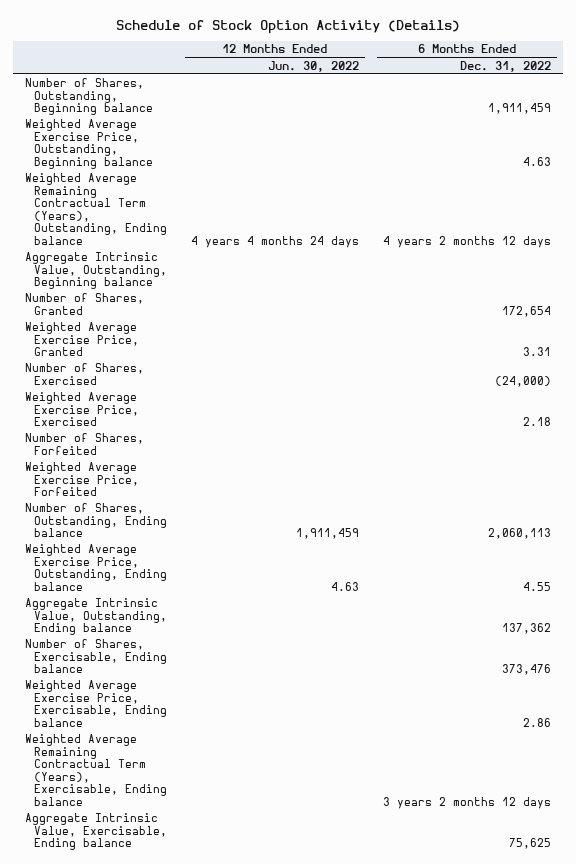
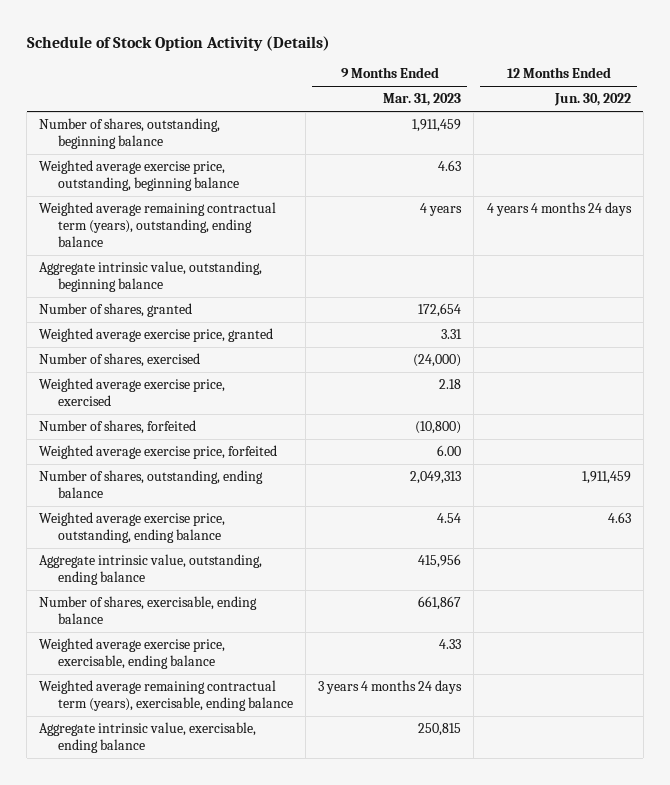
- | 12 Months Ended Jun. 30, 2022 | 6 Months Ended Dec. 31, 2022
+ | 9 Months Ended Mar. 31, 2023 | 12 Months Ended Jun. 30, 2022
- Number of Shares, Outstanding, Beginning balance | | 1,911,459
- Weighted Average Exercise Price, Outstanding, Beginning balance | | 4.63
- Weighted Average Remaining Contractual Term (Years), Outstanding, Ending balance | 4 years 4 months 24 days | 4 years 2 months 12 days
- Aggregate Intrinsic Value, Outstanding, Beginning balance
- Number of Shares, Granted | | 172,654
- Weighted Average Exercise Price, Granted | | 3.31
- Number of Shares, Exercised | | (24,000)
- Weighted Average Exercise Price, Exercised | | 2.18
- Number of Shares, Forfeited
- Weighted Average Exercise Price, Forfeited
- Number of Shares, Outstanding, Ending balance | 1,911,459 | 2,060,113
- Weighted Average Exercise Price, Outstanding, Ending balance | 4.63 | 4.55
- Aggregate Intrinsic Value, Outstanding, Ending balance | | 137,362
- Number of Shares, Exercisable, Ending balance | | 373,476
- Weighted Average Exercise Price, Exercisable, Ending balance | | 2.86
- Weighted Average Remaining Contractual Term (Years), Exercisable, Ending balance | | 3 years 2 months 12 days
- Aggregate Intrinsic Value, Exercisable, Ending balance | | 75,625
+ Number of shares, outstanding, beginning balance | 1,911,459 |
+ Weighted average exercise price, outstanding, beginning balance | 4.63 |
+ Weighted average remaining contractual term (years), outstanding, ending balance | 4 years | 4 years 4 months 24 days
+ Aggregate intrinsic value, outstanding, beginning balance
+ Number of shares, granted | 172,654 |
+ Weighted average exercise price, granted | 3.31 |
+ Number of shares, exercised | (24,000) |
+ Weighted average exercise price, exercised | 2.18 |
+ Number of shares, forfeited | (10,800) |
+ Weighted average exercise price, forfeited | 6.00 |
+ Number of shares, outstanding, ending balance | 2,049,313 | 1,911,459
+ Weighted average exercise price, outstanding, ending balance | 4.54 | 4.63
+ Aggregate intrinsic value, outstanding, ending balance | 415,956 |
+ Number of shares, exercisable, ending balance | 661,867 |
+ Weighted average exercise price, exercisable, ending balance | 4.33 |
+ Weighted average remaining contractual term (years), exercisable, ending balance | 3 years 4 months 24 days |
+ Aggregate intrinsic value, exercisable, ending balance | 250,815 |

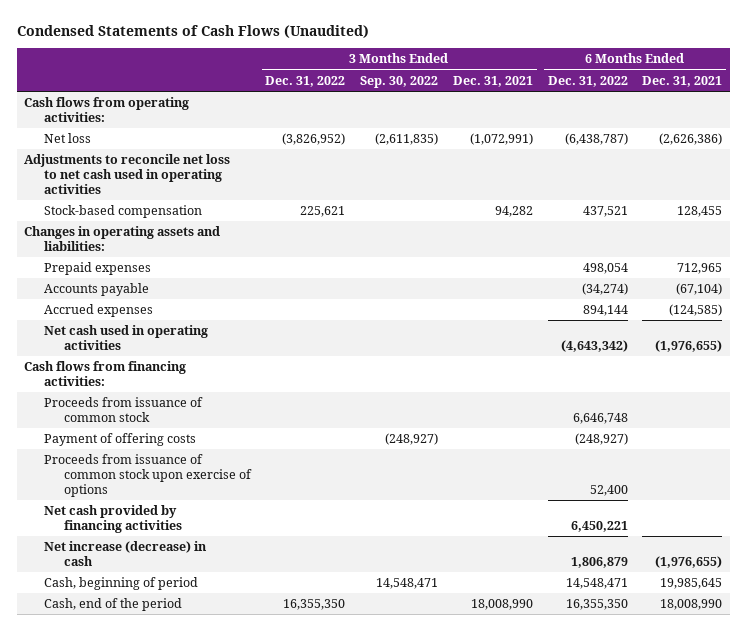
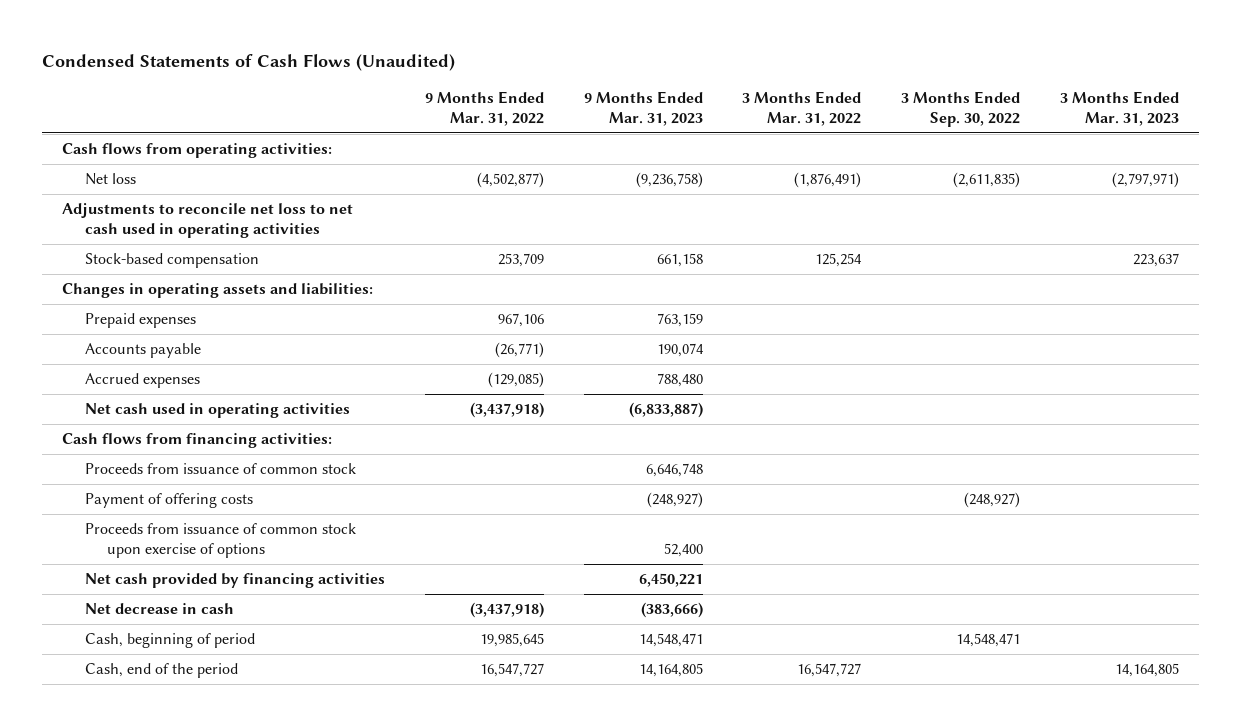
- | 3 Months Ended Dec. 31, 2022 | 3 Months Ended Sep. 30, 2022 | 3 Months Ended Dec. 31, 2021 | 6 Months Ended Dec. 31, 2022 | 6 Months Ended Dec. 31, 2021
+ | 9 Months Ended Mar. 31, 2022 | 9 Months Ended Mar. 31, 2023 | 3 Months Ended Mar. 31, 2022 | 3 Months Ended Sep. 30, 2022 | 3 Months Ended Mar. 31, 2023
- Net increase (decrease) in cash | | | | 1,806,879 | (1,976,655)
+ Net decrease in cash | (3,437,918) | (383,666) | | |

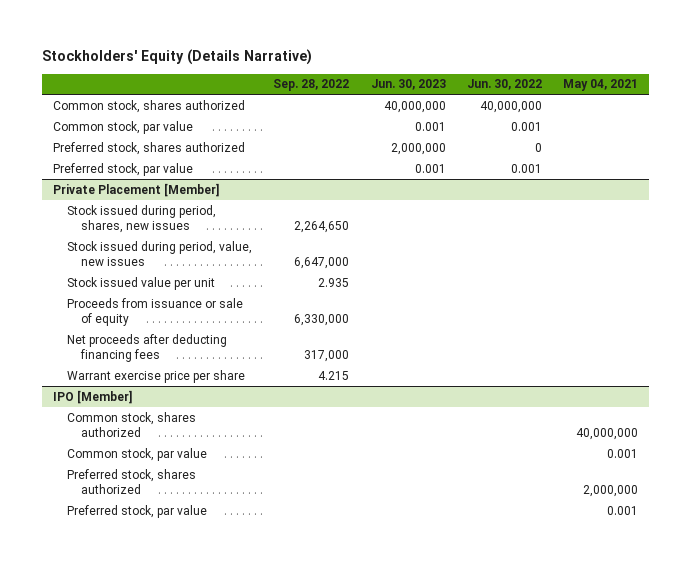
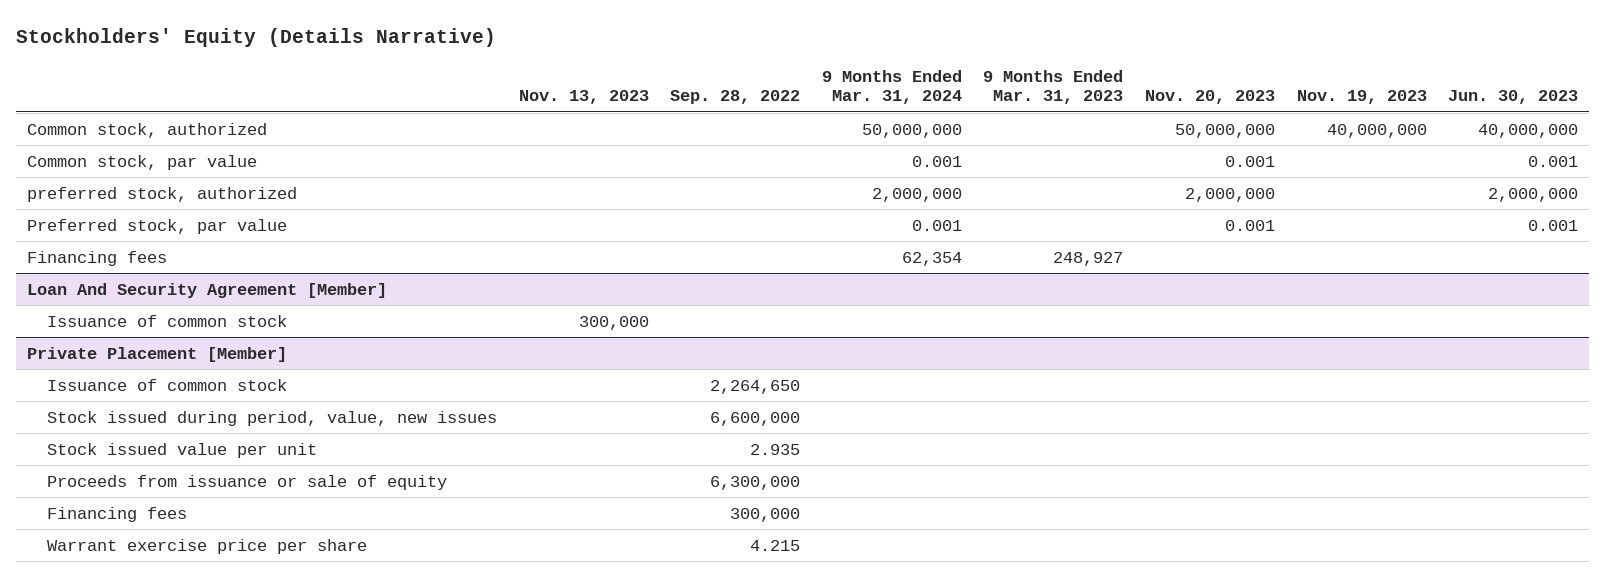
- | Sep. 28, 2022 | Jun. 30, 2023 | Jun. 30, 2022 | May 04, 2021
+ | Nov. 13, 2023 | Sep. 28, 2022 | 9 Months Ended Mar. 31, 2024 | 9 Months Ended Mar. 31, 2023 | Nov. 20, 2023 | Nov. 19, 2023 | Jun. 30, 2023
- Common stock, shares authorized | | 40,000,000 | 40,000,000 |
+ Common stock, authorized | | | 50,000,000 | | 50,000,000 | 40,000,000 | 40,000,000
- Preferred stock, shares authorized | | 2,000,000 | 0 |
+ preferred stock, authorized | | | 2,000,000 | | 2,000,000 | | 2,000,000
+ Financing fees | | | 62,354 | 248,927 | | |
+ Loan And Security Agreement [Member]
+ Issuance of common stock | 300,000 | | | | | |
@ Private Placement [Member]
- Stock issued during period, shares, new issues | 2,264,650 | | |
- Stock issued during period, value, new issues | 6,647,000 | | |
+ Issuance of common stock | | 2,264,650 | | | | |
+ Stock issued during period, value, new issues | | 6,600,000 | | | | |
- Proceeds from issuance or sale of equity | 6,330,000 | | |
- Net proceeds after deducting financing fees | 317,000 | | |
+ Proceeds from issuance or sale of equity | | 6,300,000 | | | | |
+ Financing fees | | 300,000 | | | | |
- IPO [Member]
- Common stock, shares authorized | | | | 40,000,000
- Common stock, par value | | | | 0.001
- Preferred stock, shares authorized | | | | 2,000,000
- Preferred stock, par value | | | | 0.001

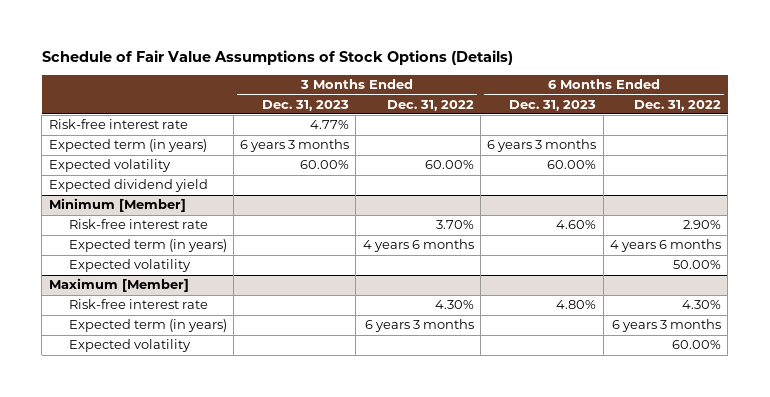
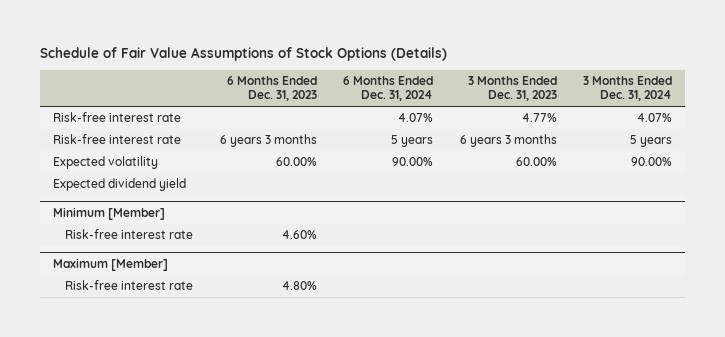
- | 3 Months Ended Dec. 31, 2023 | 3 Months Ended Dec. 31, 2022 | 6 Months Ended Dec. 31, 2023 | 6 Months Ended Dec. 31, 2022
+ | 6 Months Ended Dec. 31, 2023 | 6 Months Ended Dec. 31, 2024 | 3 Months Ended Dec. 31, 2023 | 3 Months Ended Dec. 31, 2024
- Expected term (in years) | 6 years 3 months | | 6 years 3 months |
+ Risk-free interest rate | 6 years 3 months | 5 years | 6 years 3 months | 5 years
@ Minimum [Member]
- Expected term (in years) | | 4 years 6 months | | 4 years 6 months
- Expected volatility | | | | 50.00%
@ Maximum [Member]
- Expected term (in years) | | 6 years 3 months | | 6 years 3 months
- Expected volatility | | | | 60.00%

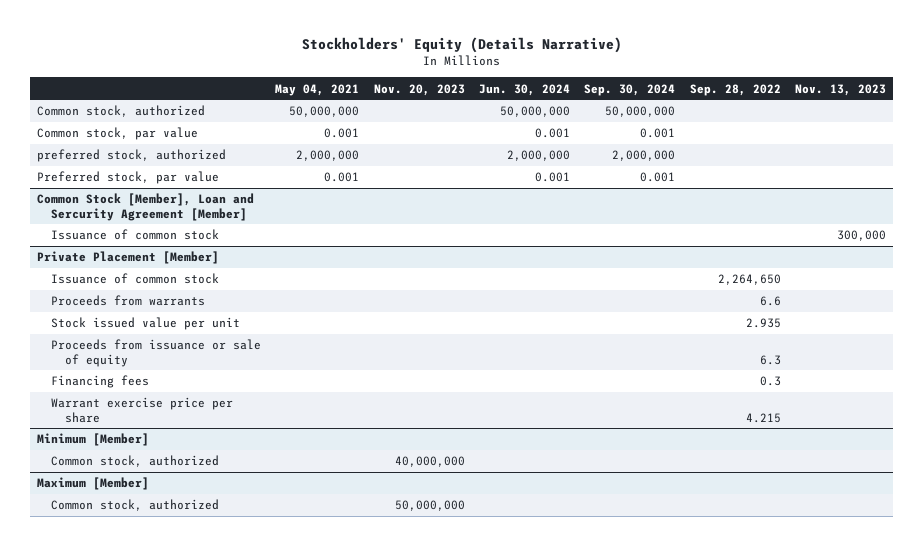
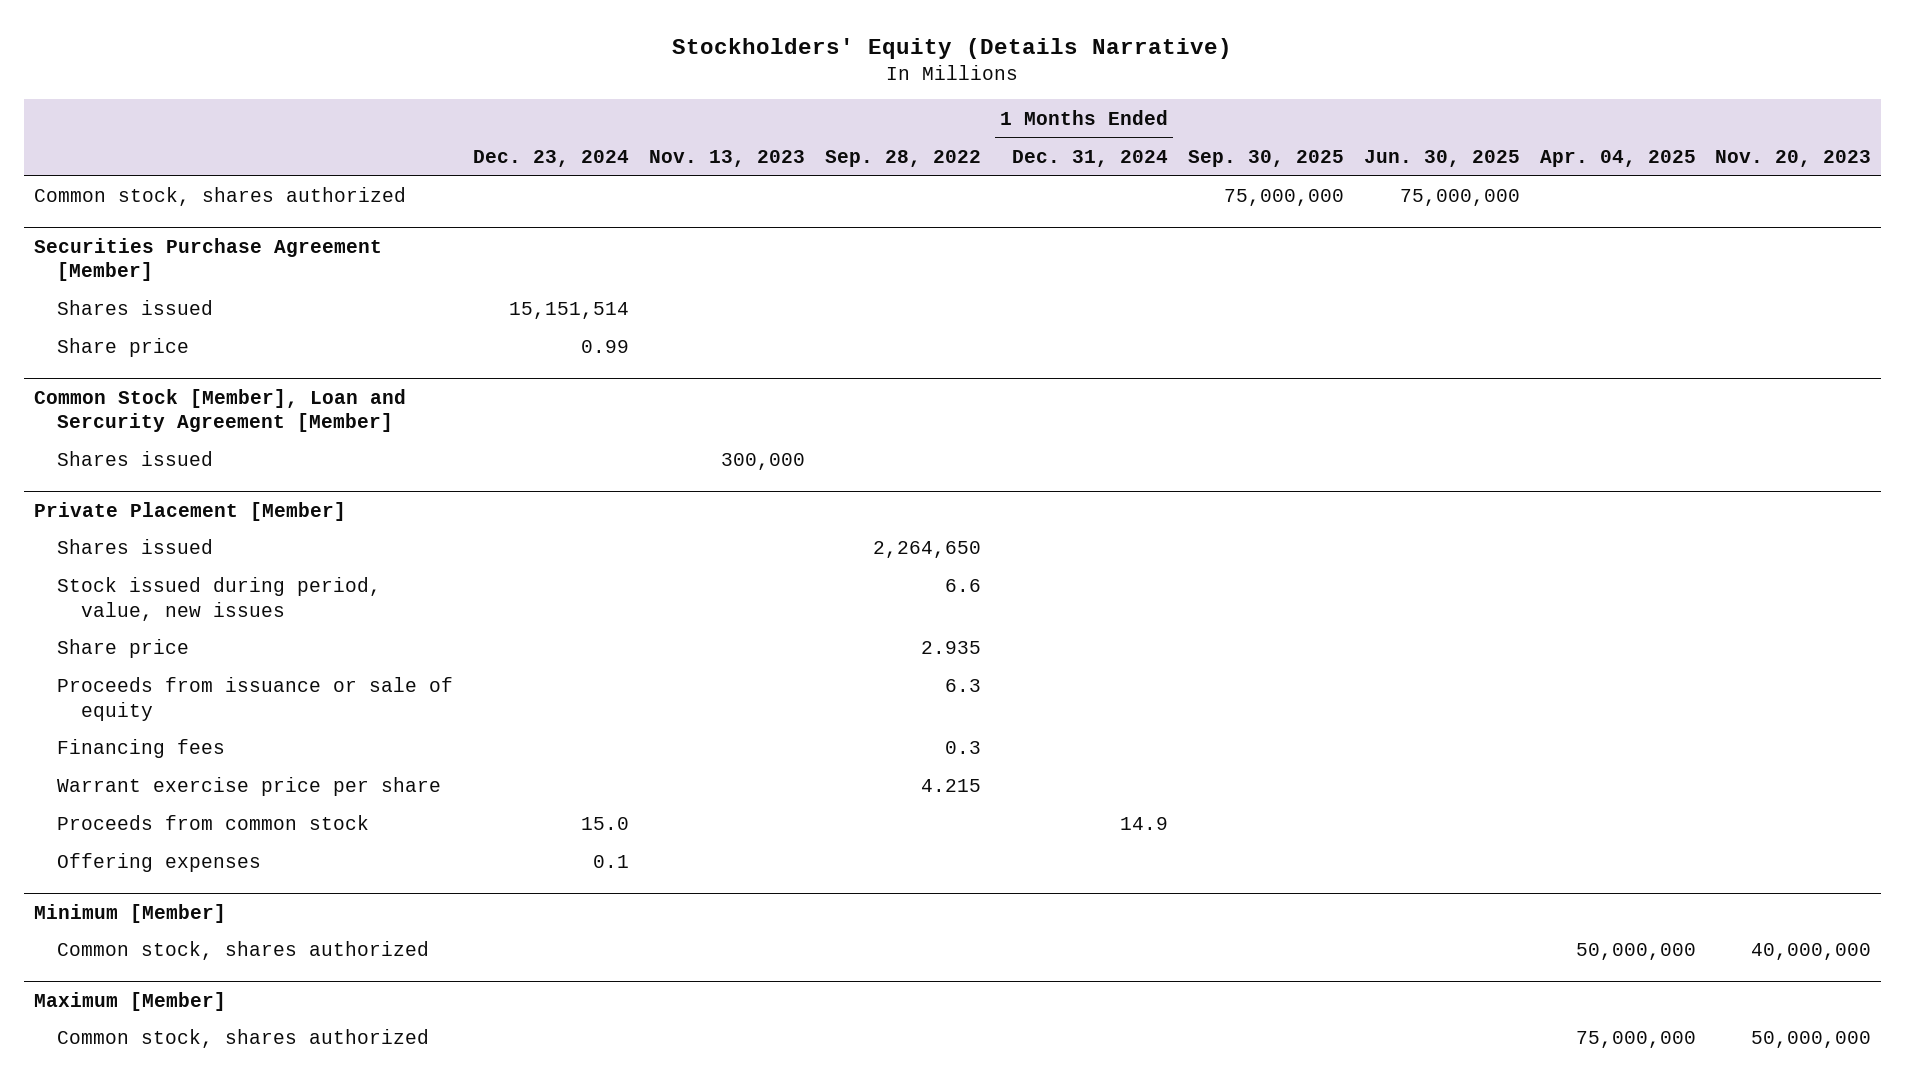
- | May 04, 2021 | Nov. 20, 2023 | Jun. 30, 2024 | Sep. 30, 2024 | Sep. 28, 2022 | Nov. 13, 2023
+ | Dec. 23, 2024 | Nov. 13, 2023 | Sep. 28, 2022 | 1 Months Ended Dec. 31, 2024 | Sep. 30, 2025 | Jun. 30, 2025 | Apr. 04, 2025 | Nov. 20, 2023
- Common stock, authorized | 50,000,000 | | 50,000,000 | 50,000,000 | |
- Common stock, par value | 0.001 | | 0.001 | 0.001 | |
- preferred stock, authorized | 2,000,000 | | 2,000,000 | 2,000,000 | |
- Preferred stock, par value | 0.001 | | 0.001 | 0.001 | |
+ Common stock, shares authorized | | | | | 75,000,000 | 75,000,000 | |
+ Securities Purchase Agreement [Member]
+ Shares issued | 15,151,514 | | | | | | |
+ Share price | 0.99 | | | | | | |
@ Common Stock [Member], Loan and Sercurity Agreement [Member]
- Issuance of common stock | | | | | | 300,000
+ Shares issued | | 300,000 | | | | | |
@ Private Placement [Member]
- Issuance of common stock | | | | | 2,264,650 |
- Proceeds from warrants | | | | | 6.6 |
- Stock issued value per unit | | | | | 2.935 |
+ Shares issued | | | 2,264,650 | | | | |
+ Stock issued during period, value, new issues | | | 6.6 | | | | |
+ Share price | | | 2.935 | | | | |
+ Proceeds from common stock | 15.0 | | | 14.9 | | | |
+ Offering expenses | 0.1 | | | | | | |
@ Minimum [Member]
- Common stock, authorized | | 40,000,000 | | | |
+ Common stock, shares authorized | | | | | | | 50,000,000 | 40,000,000
@ Maximum [Member]
- Common stock, authorized | | 50,000,000 | | | |
+ Common stock, shares authorized | | | | | | | 75,000,000 | 50,000,000

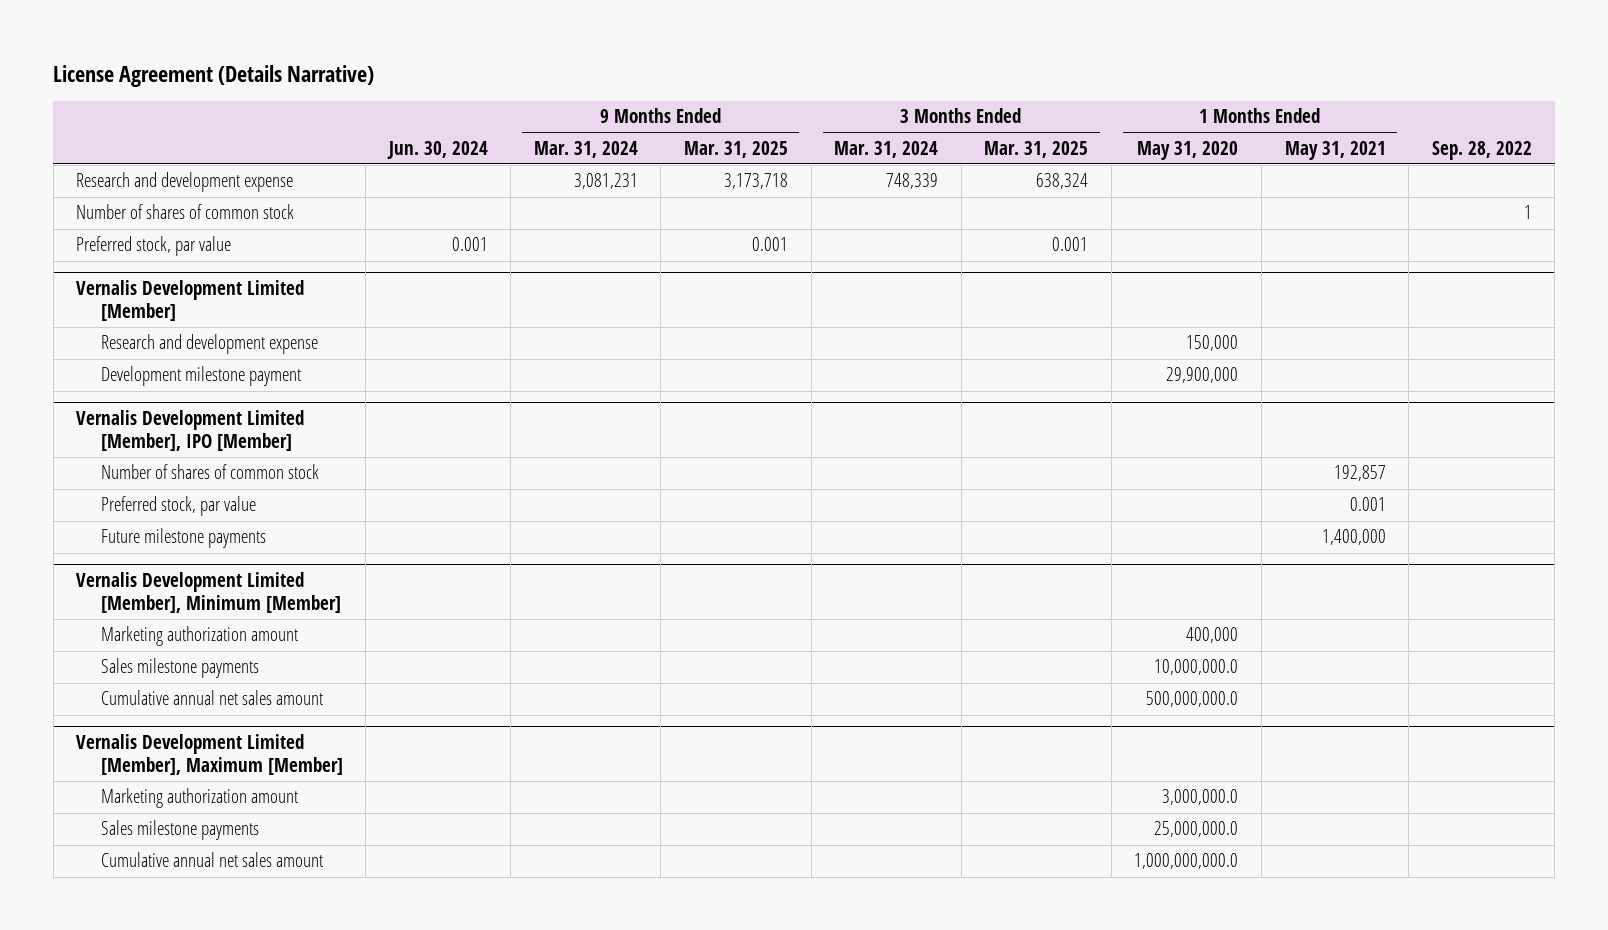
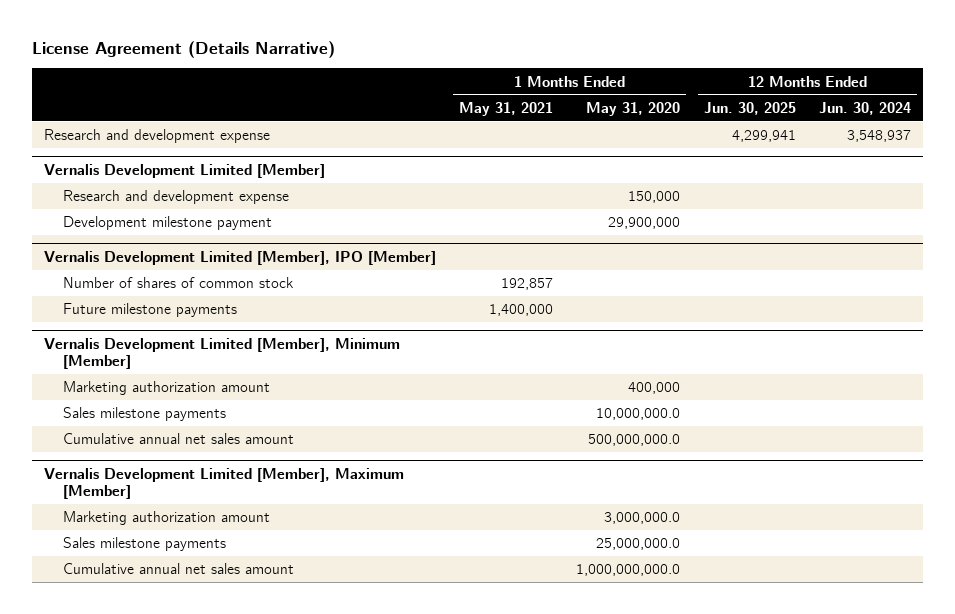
- | Jun. 30, 2024 | 9 Months Ended Mar. 31, 2024 | 9 Months Ended Mar. 31, 2025 | 3 Months Ended Mar. 31, 2024 | 3 Months Ended Mar. 31, 2025 | 1 Months Ended May 31, 2020 | 1 Months Ended May 31, 2021 | Sep. 28, 2022
+ | 1 Months Ended May 31, 2021 | 1 Months Ended May 31, 2020 | 12 Months Ended Jun. 30, 2025 | 12 Months Ended Jun. 30, 2024
- Number of shares of common stock | | | | | | | | 1
- Preferred stock, par value | 0.001 | | 0.001 | | 0.001 | | |
@ Vernalis Development Limited [Member], IPO [Member]
- Preferred stock, par value | | | | | | | 0.001 |

